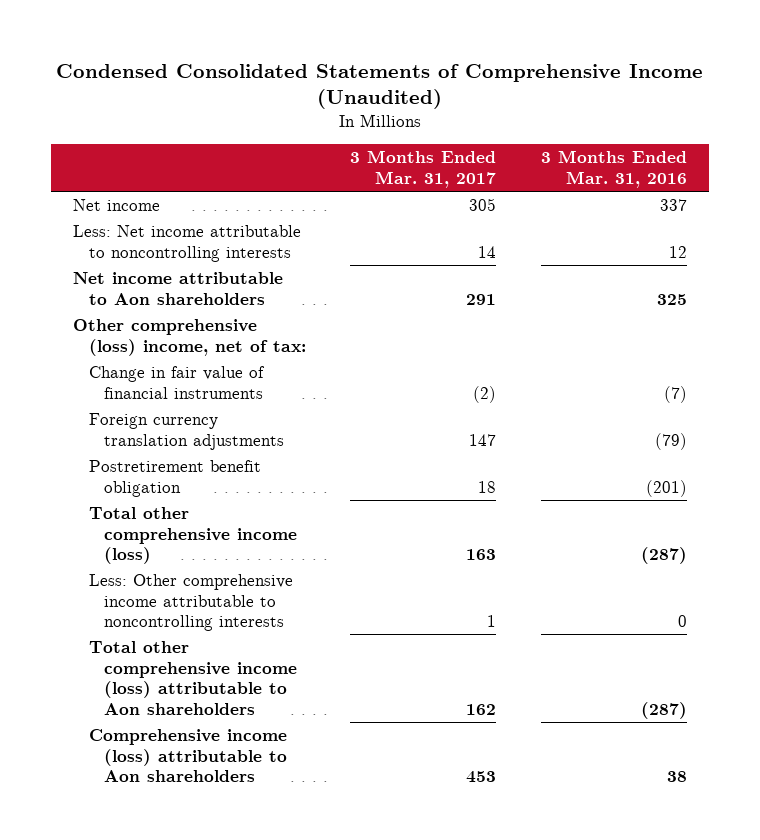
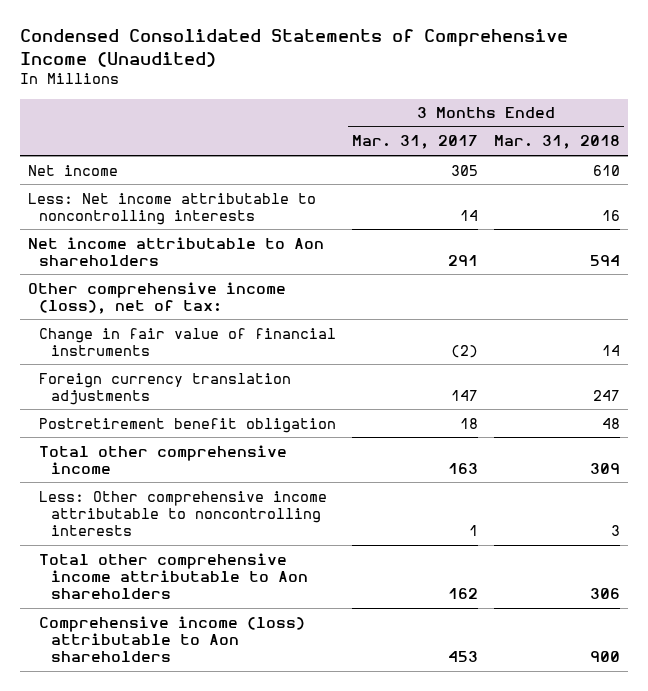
- | 3 Months Ended Mar. 31, 2017 | 3 Months Ended Mar. 31, 2016
+ | 3 Months Ended Mar. 31, 2017 | 3 Months Ended Mar. 31, 2018
- Other comprehensive (loss) income, net of tax:
+ Other comprehensive income (loss), net of tax:
- Total other comprehensive income (loss) | 163 | (287)
+ Total other comprehensive income | 163 | 309
- Total other comprehensive income (loss) attributable to Aon shareholders | 162 | (287)
+ Total other comprehensive income attributable to Aon shareholders | 162 | 306

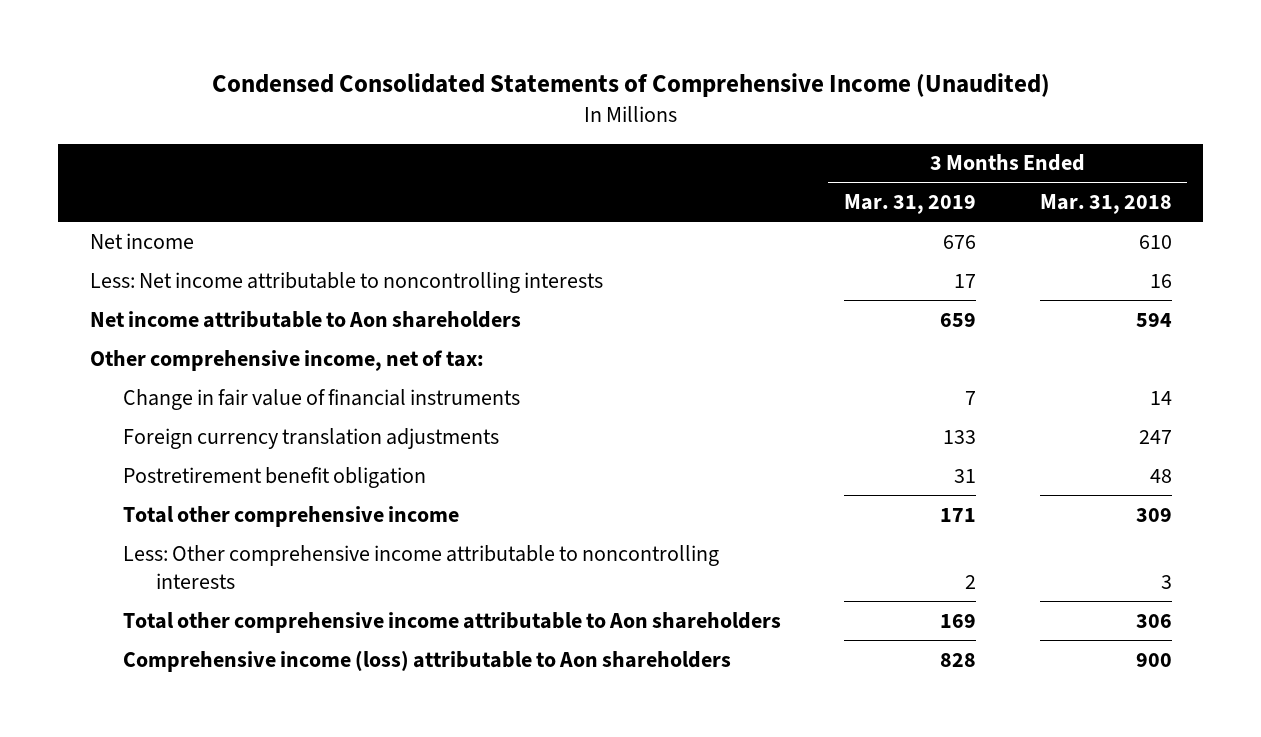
- | 3 Months Ended Mar. 31, 2017 | 3 Months Ended Mar. 31, 2018
+ | 3 Months Ended Mar. 31, 2019 | 3 Months Ended Mar. 31, 2018
- Other comprehensive income (loss), net of tax:
+ Other comprehensive income, net of tax:

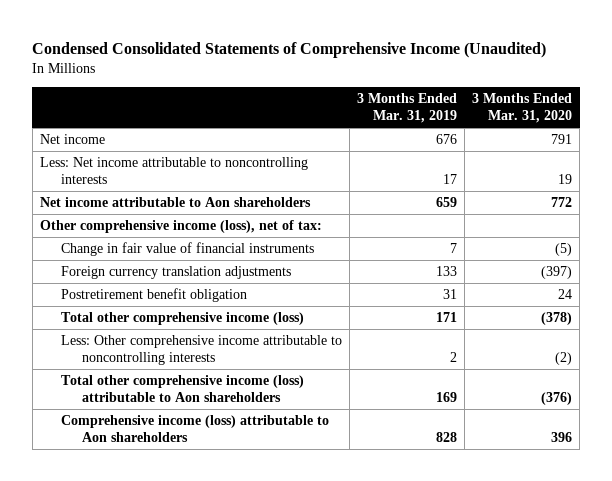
- | 3 Months Ended Mar. 31, 2019 | 3 Months Ended Mar. 31, 2018
+ | 3 Months Ended Mar. 31, 2019 | 3 Months Ended Mar. 31, 2020
- Other comprehensive income, net of tax:
+ Other comprehensive income (loss), net of tax:
- Total other comprehensive income | 171 | 309
+ Total other comprehensive income (loss) | 171 | (378)
- Total other comprehensive income attributable to Aon shareholders | 169 | 306
+ Total other comprehensive income (loss) attributable to Aon shareholders | 169 | (376)

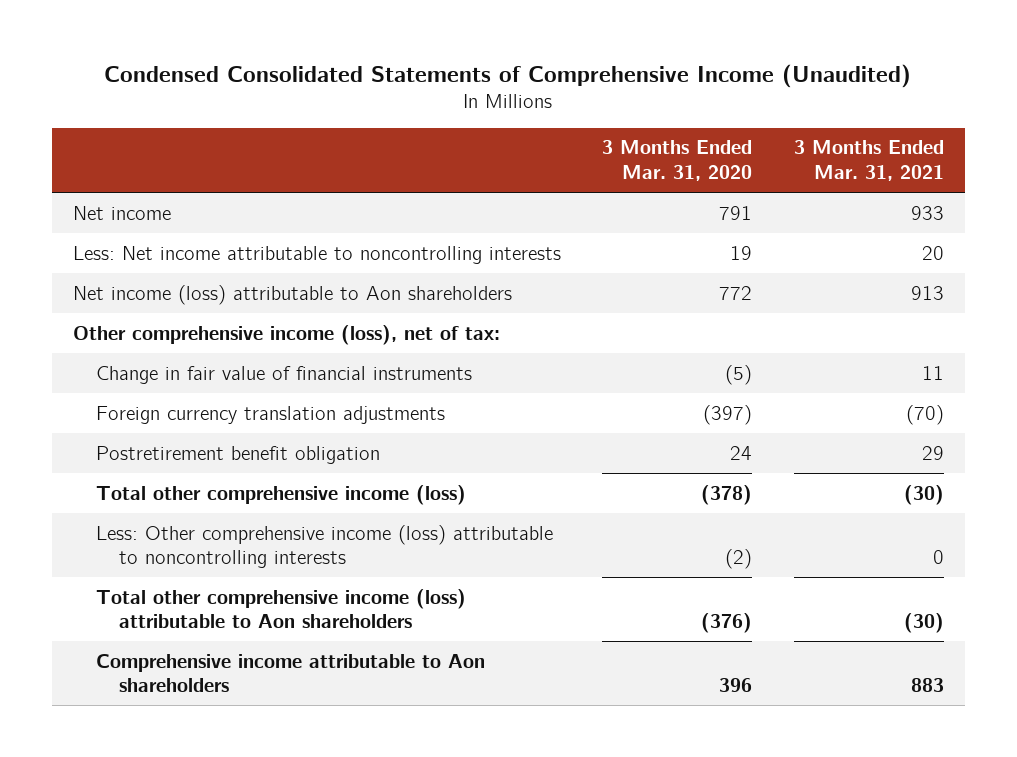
- | 3 Months Ended Mar. 31, 2019 | 3 Months Ended Mar. 31, 2020
+ | 3 Months Ended Mar. 31, 2020 | 3 Months Ended Mar. 31, 2021
- Net income attributable to Aon shareholders | 659 | 772
+ Net income (loss) attributable to Aon shareholders | 772 | 913
- Less: Other comprehensive income attributable to noncontrolling interests | 2 | (2)
+ Less: Other comprehensive income (loss) attributable to noncontrolling interests | (2) | 0
- Comprehensive income (loss) attributable to Aon shareholders | 828 | 396
+ Comprehensive income attributable to Aon shareholders | 396 | 883

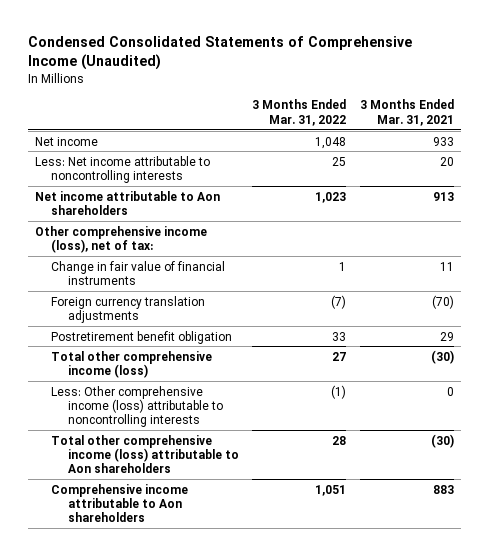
- | 3 Months Ended Mar. 31, 2020 | 3 Months Ended Mar. 31, 2021
+ | 3 Months Ended Mar. 31, 2022 | 3 Months Ended Mar. 31, 2021
- Net income (loss) attributable to Aon shareholders | 772 | 913
+ Net income attributable to Aon shareholders | 1,023 | 913

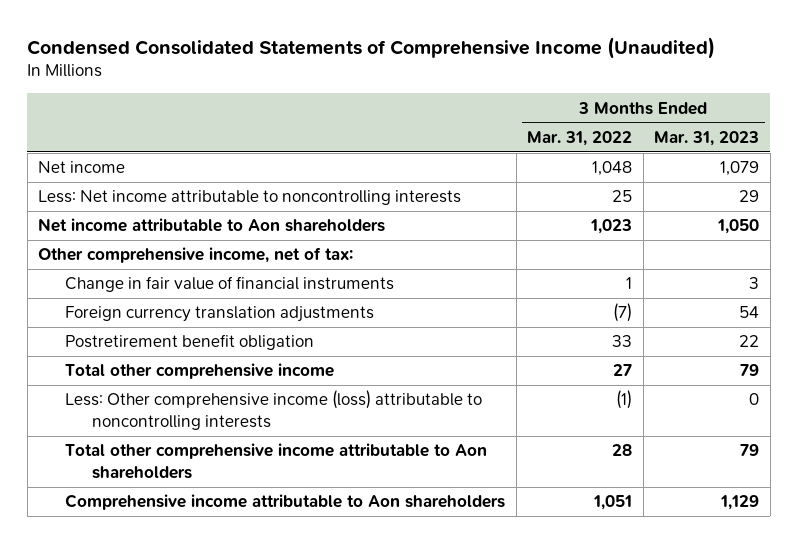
- | 3 Months Ended Mar. 31, 2022 | 3 Months Ended Mar. 31, 2021
+ | 3 Months Ended Mar. 31, 2022 | 3 Months Ended Mar. 31, 2023
- Other comprehensive income (loss), net of tax:
+ Other comprehensive income, net of tax:
- Total other comprehensive income (loss) | 27 | (30)
+ Total other comprehensive income | 27 | 79
- Total other comprehensive income (loss) attributable to Aon shareholders | 28 | (30)
+ Total other comprehensive income attributable to Aon shareholders | 28 | 79

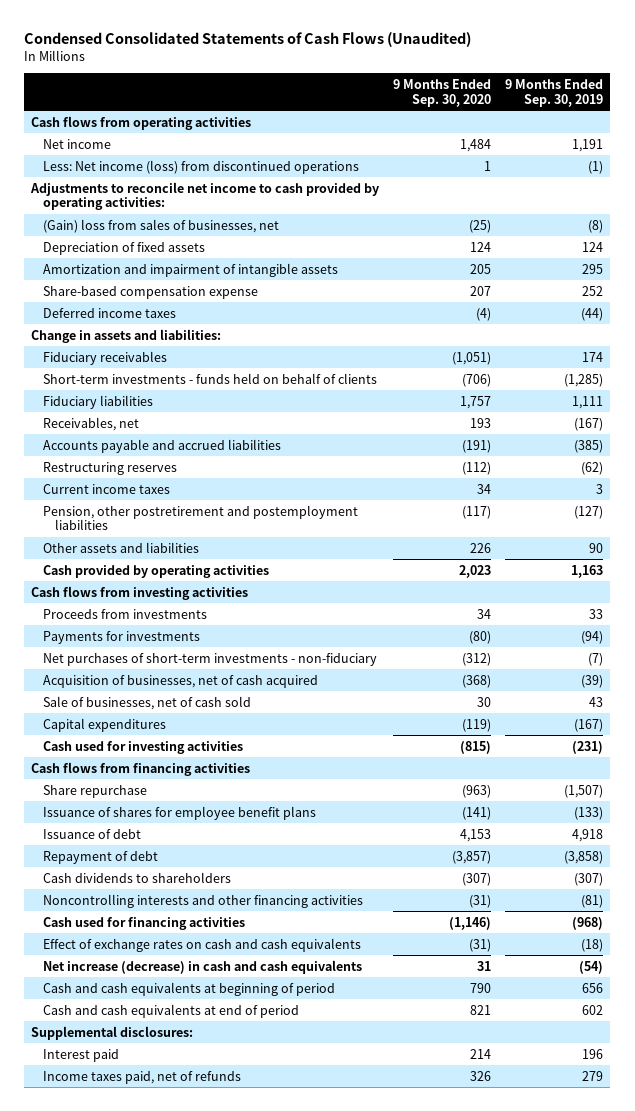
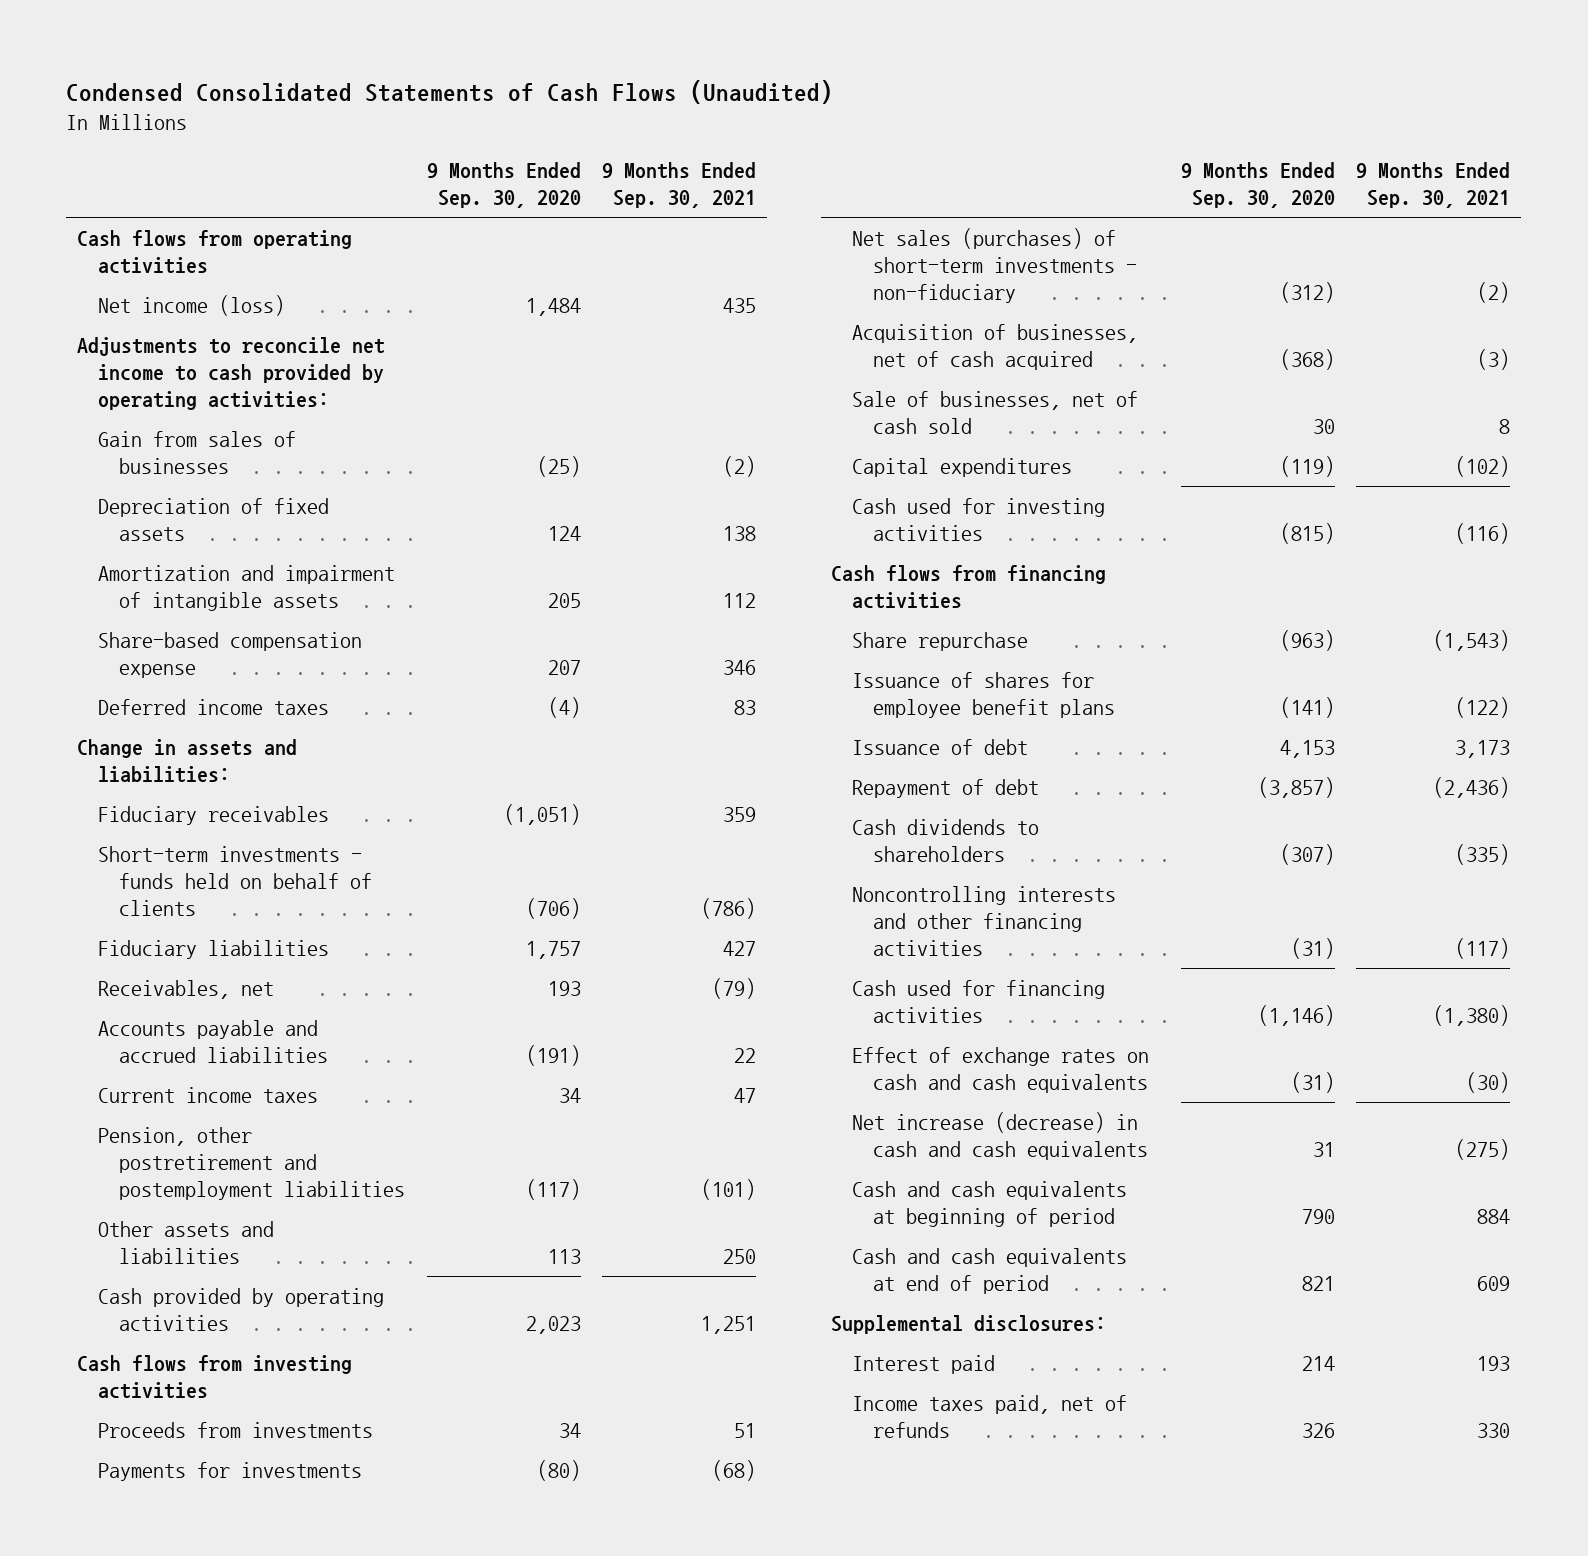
- | 9 Months Ended Sep. 30, 2020 | 9 Months Ended Sep. 30, 2019
+ | 9 Months Ended Sep. 30, 2020 | 9 Months Ended Sep. 30, 2021
- Net income | 1,484 | 1,191
- Less: Net income (loss) from discontinued operations | 1 | (1)
+ Net income (loss) | 1,484 | 435
- (Gain) loss from sales of businesses, net | (25) | (8)
+ Gain from sales of businesses | (25) | (2)
- Restructuring reserves | (112) | (62)
- Other assets and liabilities | 226 | 90
+ Other assets and liabilities | 113 | 250
- Net purchases of short-term investments - non-fiduciary | (312) | (7)
+ Net sales (purchases) of short-term investments - non-fiduciary | (312) | (2)

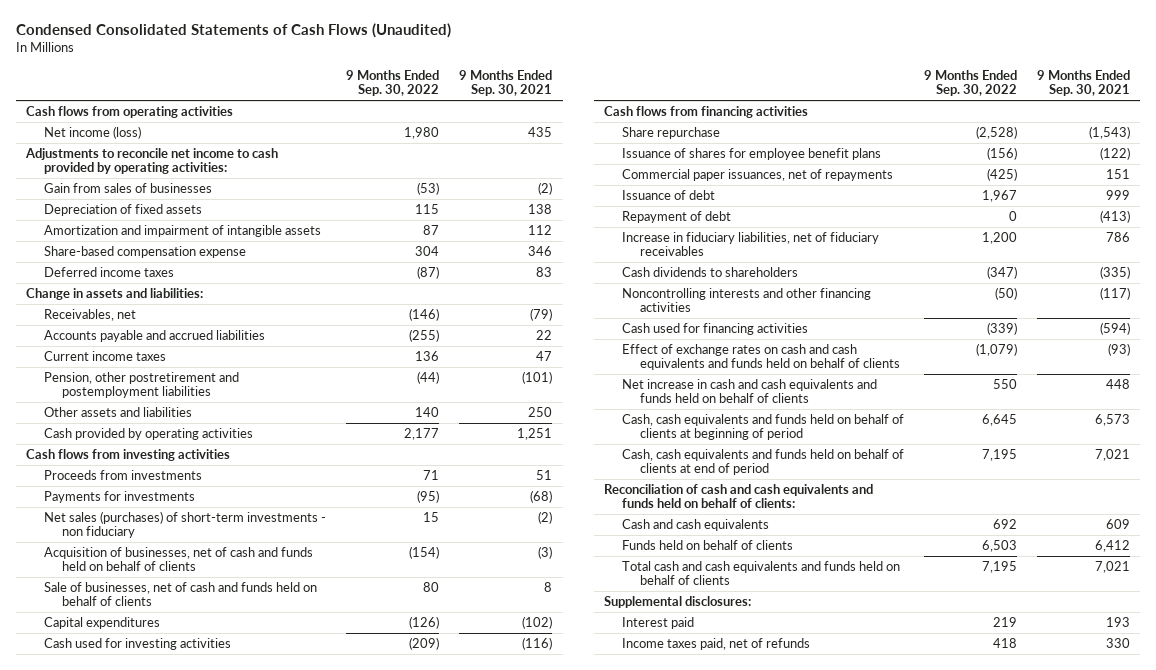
- | 9 Months Ended Sep. 30, 2020 | 9 Months Ended Sep. 30, 2021
+ | 9 Months Ended Sep. 30, 2022 | 9 Months Ended Sep. 30, 2021
- Fiduciary receivables | (1,051) | 359
- Short-term investments - funds held on behalf of clients | (706) | (786)
- Fiduciary liabilities | 1,757 | 427
- Net sales (purchases) of short-term investments - non-fiduciary | (312) | (2)
- Acquisition of businesses, net of cash acquired | (368) | (3)
- Sale of businesses, net of cash sold | 30 | 8
+ Net sales (purchases) of short-term investments - non fiduciary | 15 | (2)
+ Acquisition of businesses, net of cash and funds held on behalf of clients | (154) | (3)
+ Sale of businesses, net of cash and funds held on behalf of clients | 80 | 8
- Issuance of debt | 4,153 | 3,173
- Repayment of debt | (3,857) | (2,436)
+ Commercial paper issuances, net of repayments | (425) | 151
+ Issuance of debt | 1,967 | 999
+ Repayment of debt | 0 | (413)
+ Increase in fiduciary liabilities, net of fiduciary receivables | 1,200 | 786
- Cash used for financing activities | (1,146) | (1,380)
- Effect of exchange rates on cash and cash equivalents | (31) | (30)
- Net increase (decrease) in cash and cash equivalents | 31 | (275)
- Cash and cash equivalents at beginning of period | 790 | 884
- Cash and cash equivalents at end of period | 821 | 609
+ Cash used for financing activities | (339) | (594)
+ Effect of exchange rates on cash and cash equivalents and funds held on behalf of clients | (1,079) | (93)
+ Net increase in cash and cash equivalents and funds held on behalf of clients | 550 | 448
+ Cash, cash equivalents and funds held on behalf of clients at beginning of period | 6,645 | 6,573
+ Cash, cash equivalents and funds held on behalf of clients at end of period | 7,195 | 7,021
+ Reconciliation of cash and cash equivalents and funds held on behalf of clients:
+ Cash and cash equivalents | 692 | 609
+ Funds held on behalf of clients | 6,503 | 6,412
+ Total cash and cash equivalents and funds held on behalf of clients | 7,195 | 7,021

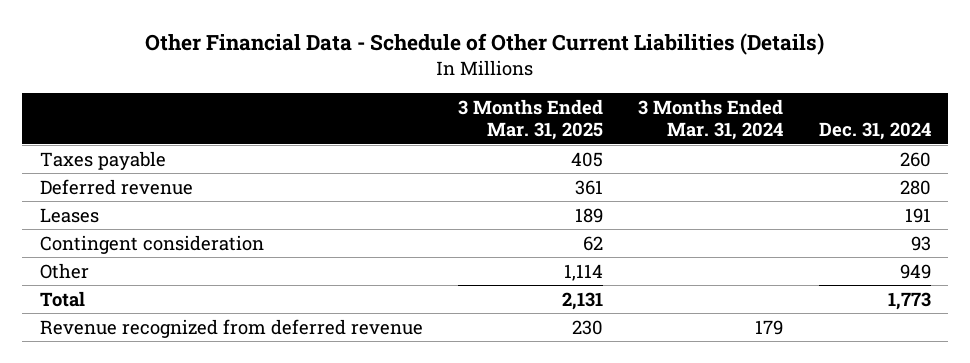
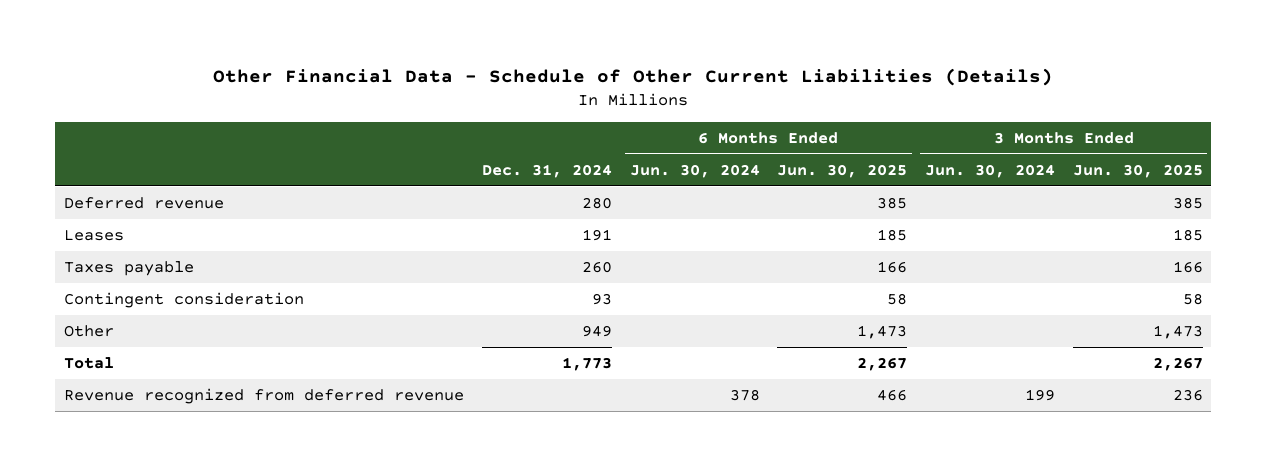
- | 3 Months Ended Mar. 31, 2025 | 3 Months Ended Mar. 31, 2024 | Dec. 31, 2024
+ | Dec. 31, 2024 | 6 Months Ended Jun. 30, 2024 | 6 Months Ended Jun. 30, 2025 | 3 Months Ended Jun. 30, 2024 | 3 Months Ended Jun. 30, 2025
moved down: Taxes payable | 260 | | 166 | | 166

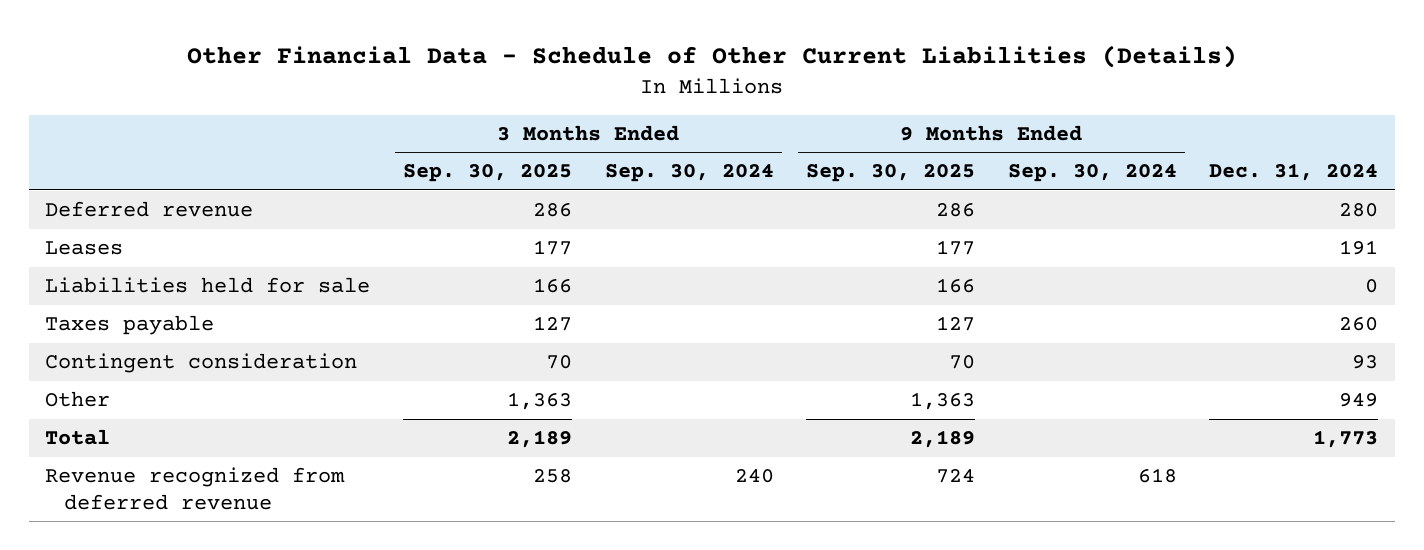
- | Dec. 31, 2024 | 6 Months Ended Jun. 30, 2024 | 6 Months Ended Jun. 30, 2025 | 3 Months Ended Jun. 30, 2024 | 3 Months Ended Jun. 30, 2025
+ | 3 Months Ended Sep. 30, 2025 | 3 Months Ended Sep. 30, 2024 | 9 Months Ended Sep. 30, 2025 | 9 Months Ended Sep. 30, 2024 | Dec. 31, 2024
+ Liabilities held for sale | 166 | | 166 | | 0

